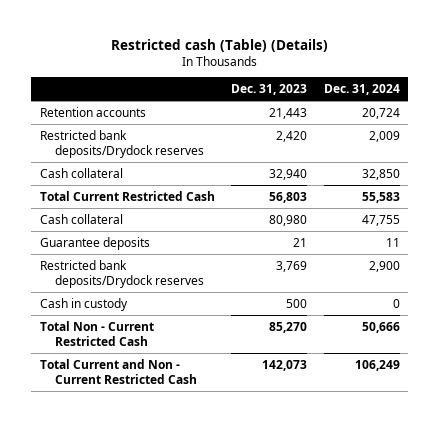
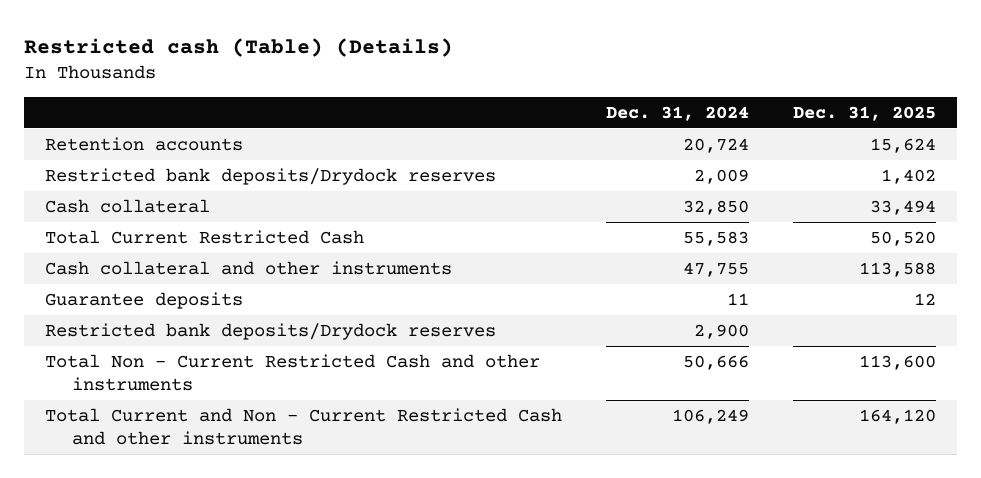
- | Dec. 31, 2023 | Dec. 31, 2024
+ | Dec. 31, 2024 | Dec. 31, 2025
- Cash collateral | 80,980 | 47,755
+ Cash collateral and other instruments | 47,755 | 113,588
- Cash in custody | 500 | 0
- Total Non - Current Restricted Cash | 85,270 | 50,666
- Total Current and Non - Current Restricted Cash | 142,073 | 106,249
+ Total Non - Current Restricted Cash and other instruments | 50,666 | 113,600
+ Total Current and Non - Current Restricted Cash and other instruments | 106,249 | 164,120

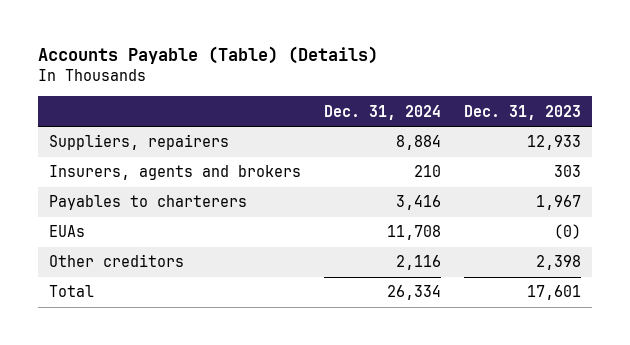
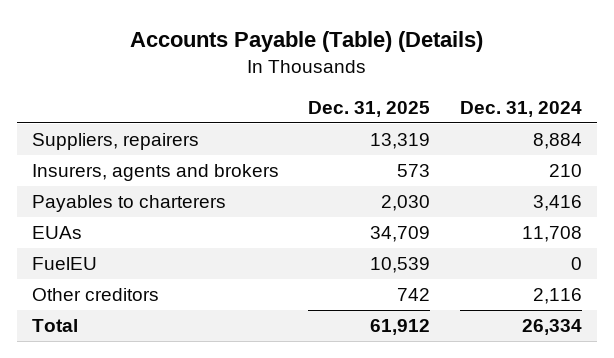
- | Dec. 31, 2024 | Dec. 31, 2023
+ | Dec. 31, 2025 | Dec. 31, 2024
+ FuelEU | 10,539 | 0

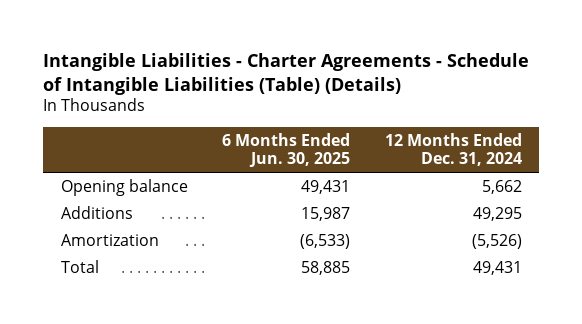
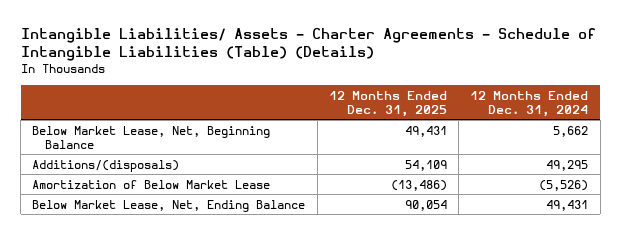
- Intangible Liabilities - Charter Agreements - Schedule of Intangible Liabilities (Table) (Details)
+ Intangible Liabilities/ Assets - Charter Agreements - Schedule of Intangible Liabilities (Table) (Details)
- | 6 Months Ended Jun. 30, 2025 | 12 Months Ended Dec. 31, 2024
+ | 12 Months Ended Dec. 31, 2025 | 12 Months Ended Dec. 31, 2024
- Opening balance | 49,431 | 5,662
- Additions | 15,987 | 49,295
- Amortization | (6,533) | (5,526)
- Total | 58,885 | 49,431
+ Below Market Lease, Net, Beginning Balance | 49,431 | 5,662
+ Additions/(disposals) | 54,109 | 49,295
+ Amortization of Below Market Lease | (13,486) | (5,526)
+ Below Market Lease, Net, Ending Balance | 90,054 | 49,431

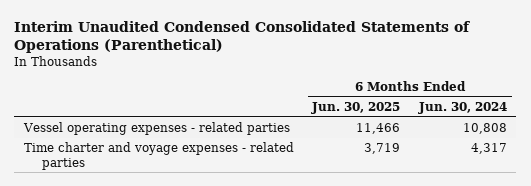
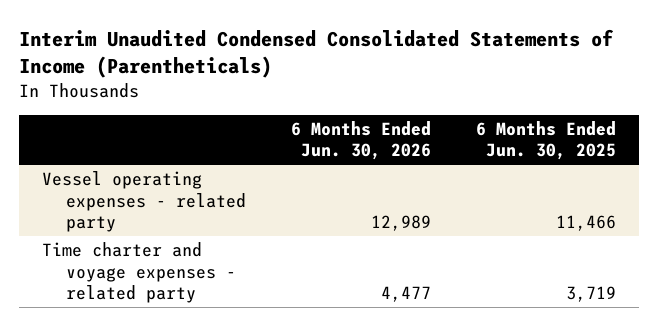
- Interim Unaudited Condensed Consolidated Statements of Operations (Parenthetical)
+ Interim Unaudited Condensed Consolidated Statements of Income (Parentheticals)
- | 6 Months Ended Jun. 30, 2025 | 6 Months Ended Jun. 30, 2024
+ | 6 Months Ended Jun. 30, 2026 | 6 Months Ended Jun. 30, 2025
- Vessel operating expenses - related parties | 11,466 | 10,808
- Time charter and voyage expenses - related parties | 3,719 | 4,317
+ Vessel operating expenses - related party | 12,989 | 11,466
+ Time charter and voyage expenses - related party | 4,477 | 3,719

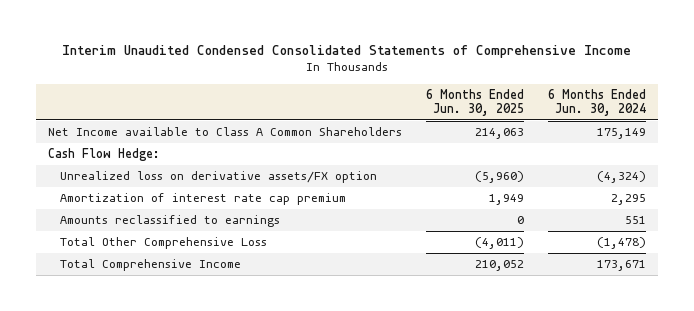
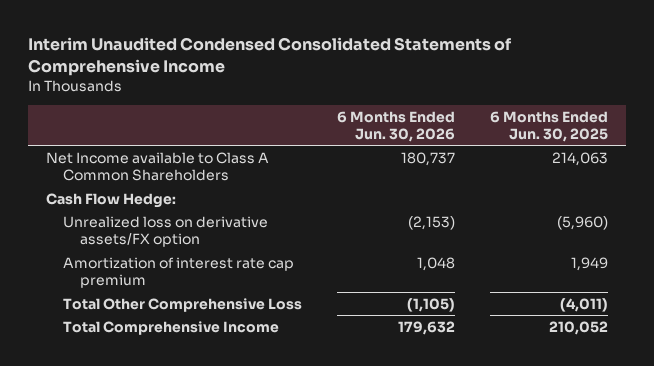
- | 6 Months Ended Jun. 30, 2025 | 6 Months Ended Jun. 30, 2024
+ | 6 Months Ended Jun. 30, 2026 | 6 Months Ended Jun. 30, 2025
- Amounts reclassified to earnings | 0 | 551

